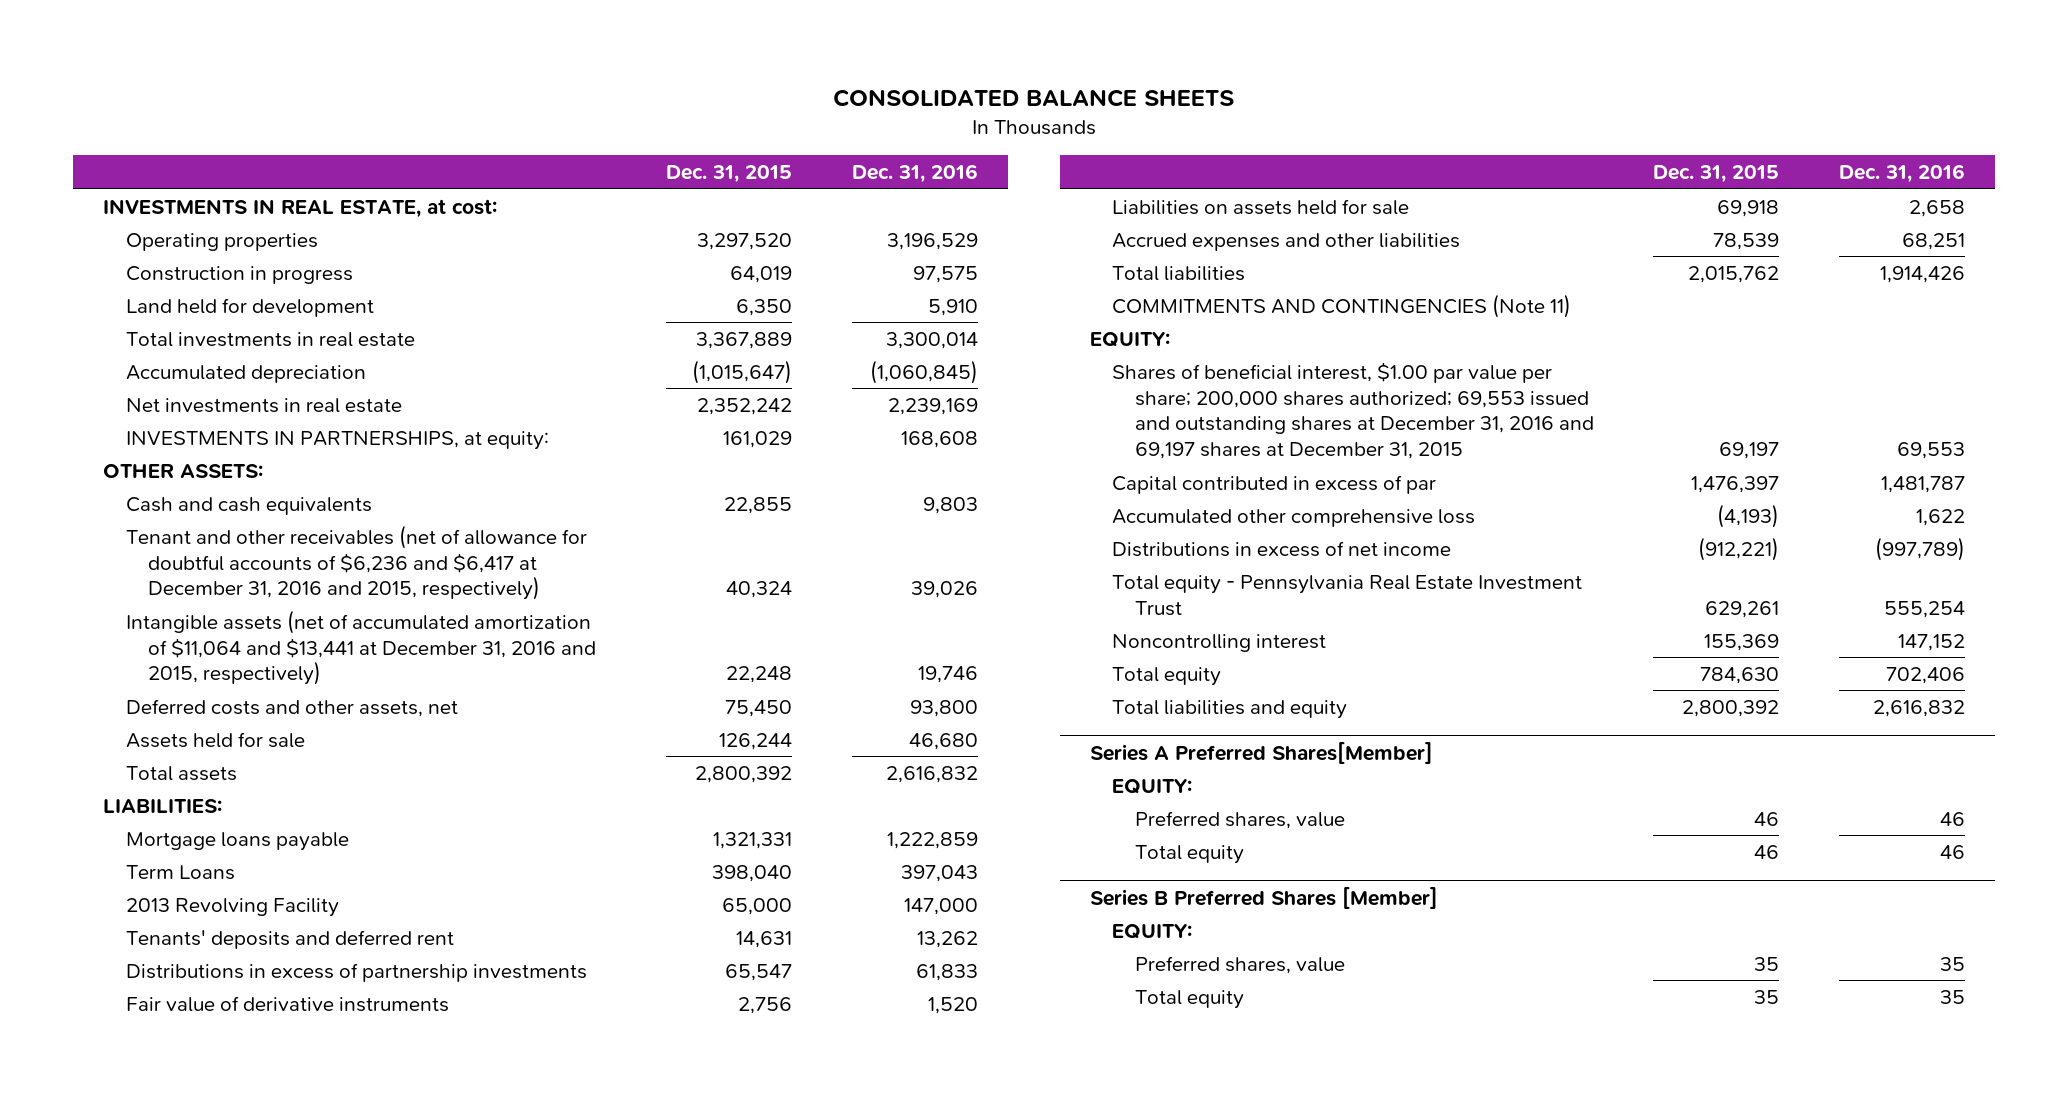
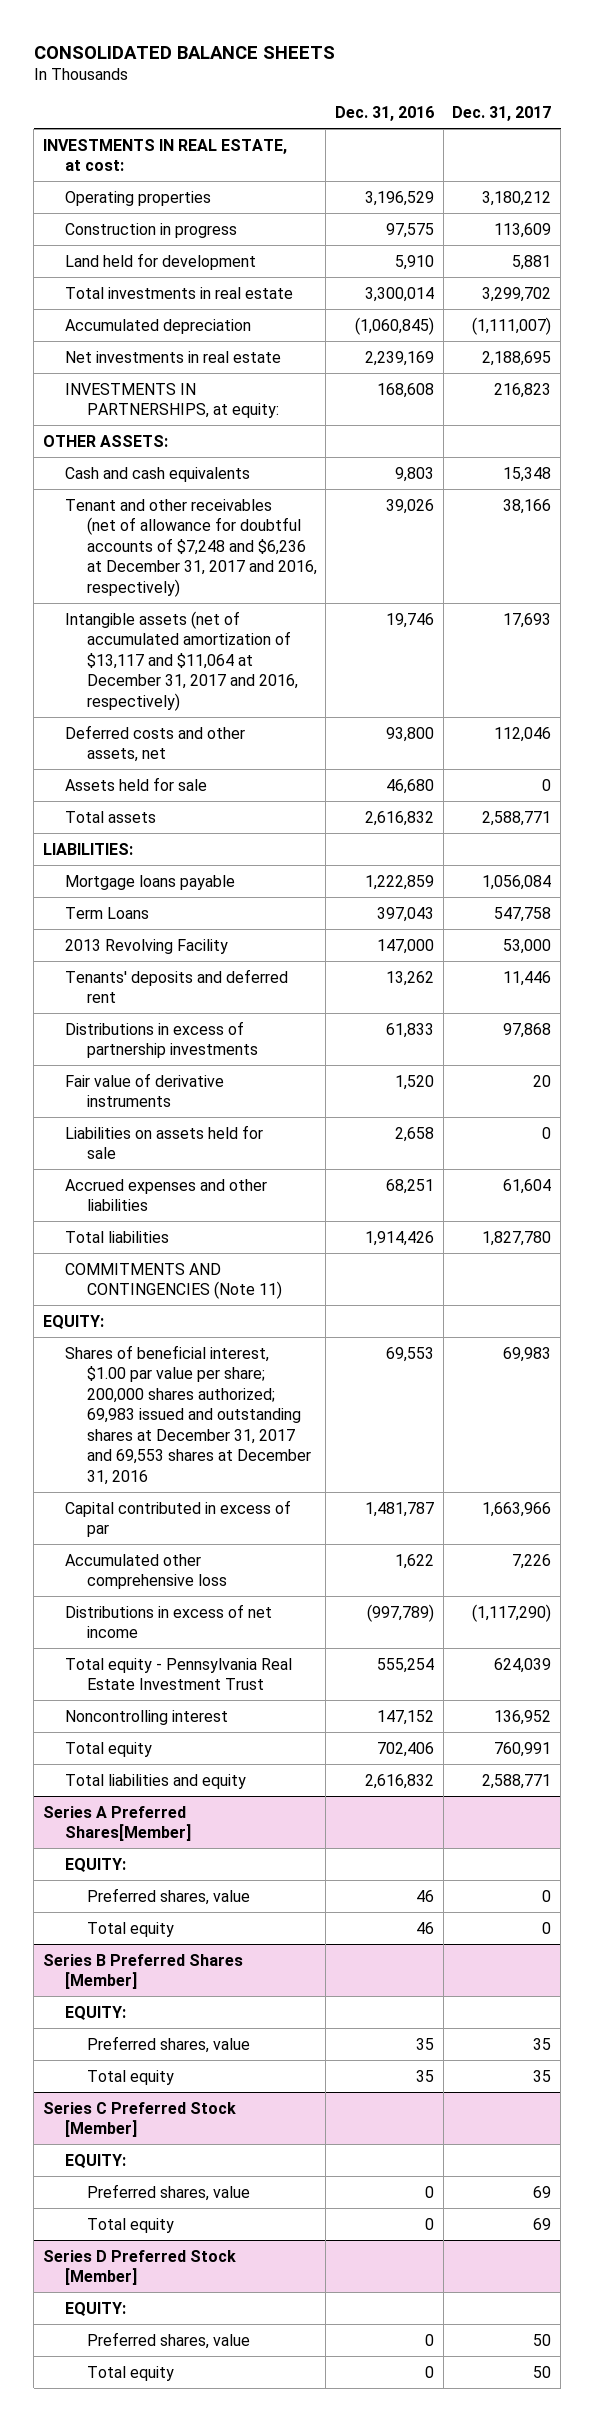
- | Dec. 31, 2015 | Dec. 31, 2016
+ | Dec. 31, 2016 | Dec. 31, 2017
- Tenant and other receivables (net of allowance for doubtful accounts of $6,236 and $6,417 at December 31, 2016 and 2015, respectively) | 40,324 | 39,026
- Intangible assets (net of accumulated amortization of $11,064 and $13,441 at December 31, 2016 and 2015, respectively) | 22,248 | 19,746
+ Tenant and other receivables (net of allowance for doubtful accounts of $7,248 and $6,236 at December 31, 2017 and 2016, respectively) | 39,026 | 38,166
+ Intangible assets (net of accumulated amortization of $13,117 and $11,064 at December 31, 2017 and 2016, respectively) | 19,746 | 17,693
- Shares of beneficial interest, $1.00 par value per share; 200,000 shares authorized; 69,553 issued and outstanding shares at December 31, 2016 and 69,197 shares at December 31, 2015 | 69,197 | 69,553
+ Shares of beneficial interest, $1.00 par value per share; 200,000 shares authorized; 69,983 issued and outstanding shares at December 31, 2017 and 69,553 shares at December 31, 2016 | 69,553 | 69,983
+ Series C Preferred Stock [Member]
+ EQUITY:
+ Preferred shares, value | 0 | 69
+ Total equity | 0 | 69
+ Series D Preferred Stock [Member]
+ EQUITY:
+ Preferred shares, value | 0 | 50
+ Total equity | 0 | 50

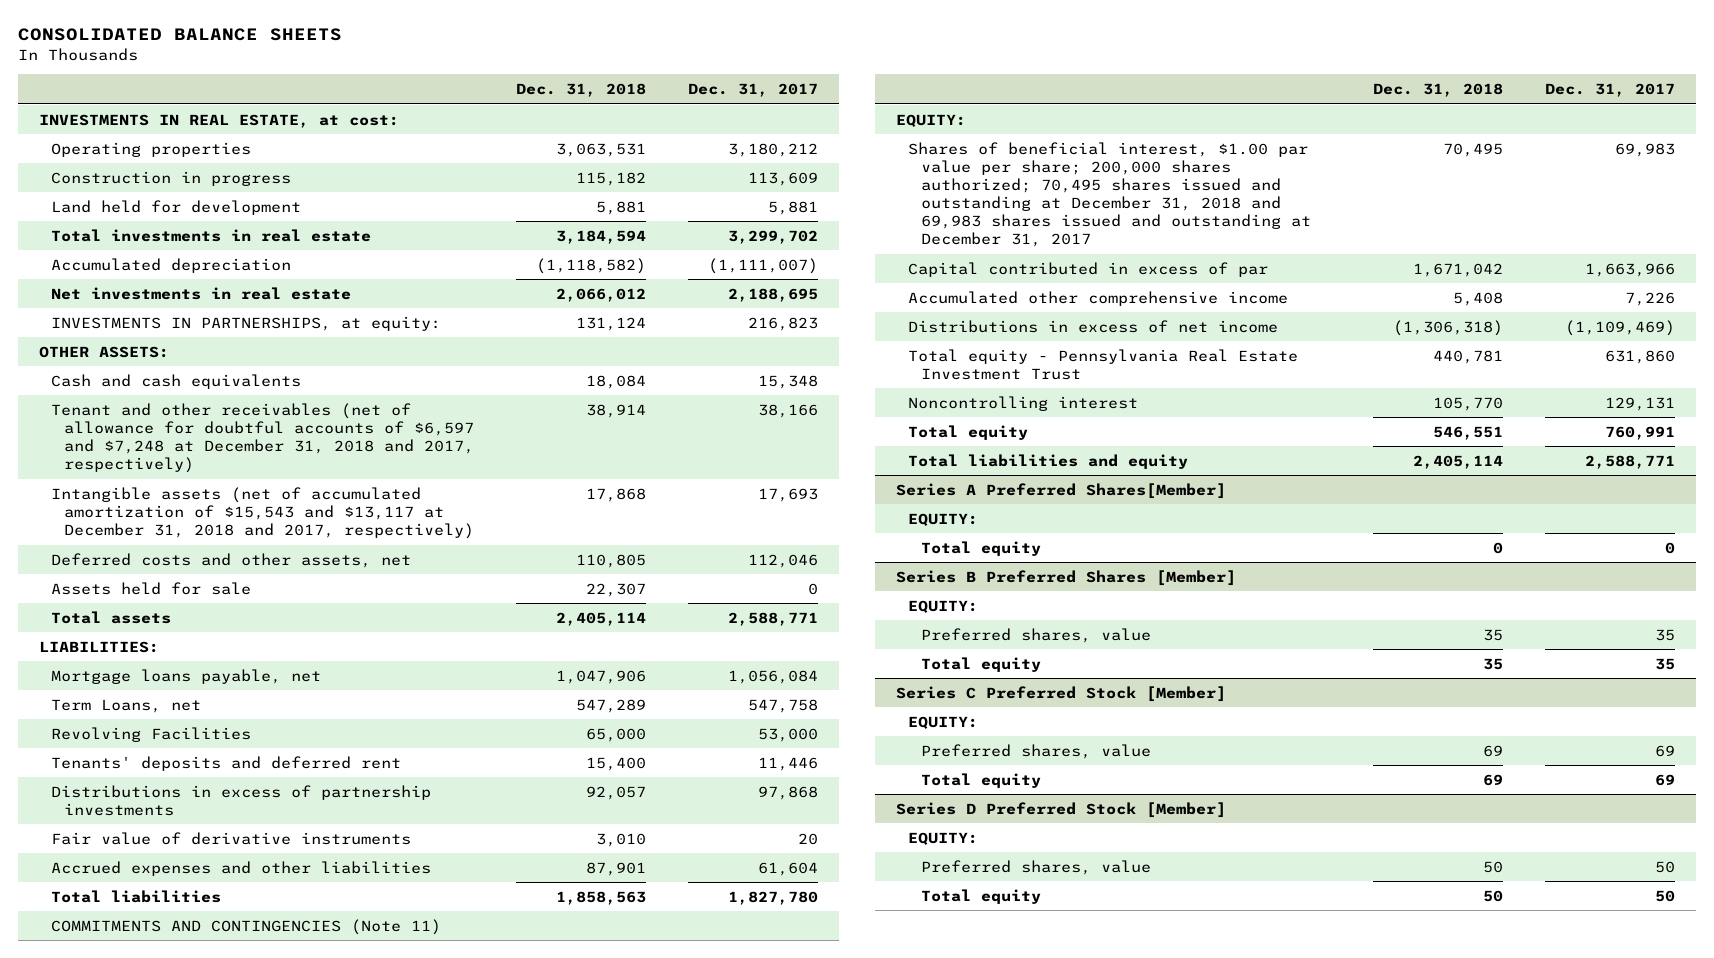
- | Dec. 31, 2016 | Dec. 31, 2017
+ | Dec. 31, 2018 | Dec. 31, 2017
- Tenant and other receivables (net of allowance for doubtful accounts of $7,248 and $6,236 at December 31, 2017 and 2016, respectively) | 39,026 | 38,166
- Intangible assets (net of accumulated amortization of $13,117 and $11,064 at December 31, 2017 and 2016, respectively) | 19,746 | 17,693
+ Tenant and other receivables (net of allowance for doubtful accounts of $6,597 and $7,248 at December 31, 2018 and 2017, respectively) | 38,914 | 38,166
+ Intangible assets (net of accumulated amortization of $15,543 and $13,117 at December 31, 2018 and 2017, respectively) | 17,868 | 17,693
- Mortgage loans payable | 1,222,859 | 1,056,084
- Term Loans | 397,043 | 547,758
- 2013 Revolving Facility | 147,000 | 53,000
+ Mortgage loans payable, net | 1,047,906 | 1,056,084
+ Term Loans, net | 547,289 | 547,758
+ Revolving Facilities | 65,000 | 53,000
- Liabilities on assets held for sale | 2,658 | 0
- Shares of beneficial interest, $1.00 par value per share; 200,000 shares authorized; 69,983 issued and outstanding shares at December 31, 2017 and 69,553 shares at December 31, 2016 | 69,553 | 69,983
+ Shares of beneficial interest, $1.00 par value per share; 200,000 shares authorized; 70,495 shares issued and outstanding at December 31, 2018 and 69,983 shares issued and outstanding at December 31, 2017 | 70,495 | 69,983
- Accumulated other comprehensive loss | 1,622 | 7,226
- Distributions in excess of net income | (997,789) | (1,117,290)
- Total equity - Pennsylvania Real Estate Investment Trust | 555,254 | 624,039
- Noncontrolling interest | 147,152 | 136,952
+ Accumulated other comprehensive income | 5,408 | 7,226
+ Distributions in excess of net income | (1,306,318) | (1,109,469)
+ Total equity - Pennsylvania Real Estate Investment Trust | 440,781 | 631,860
+ Noncontrolling interest | 105,770 | 129,131
@ Series A Preferred Shares[Member]
- Preferred shares, value | 46 | 0

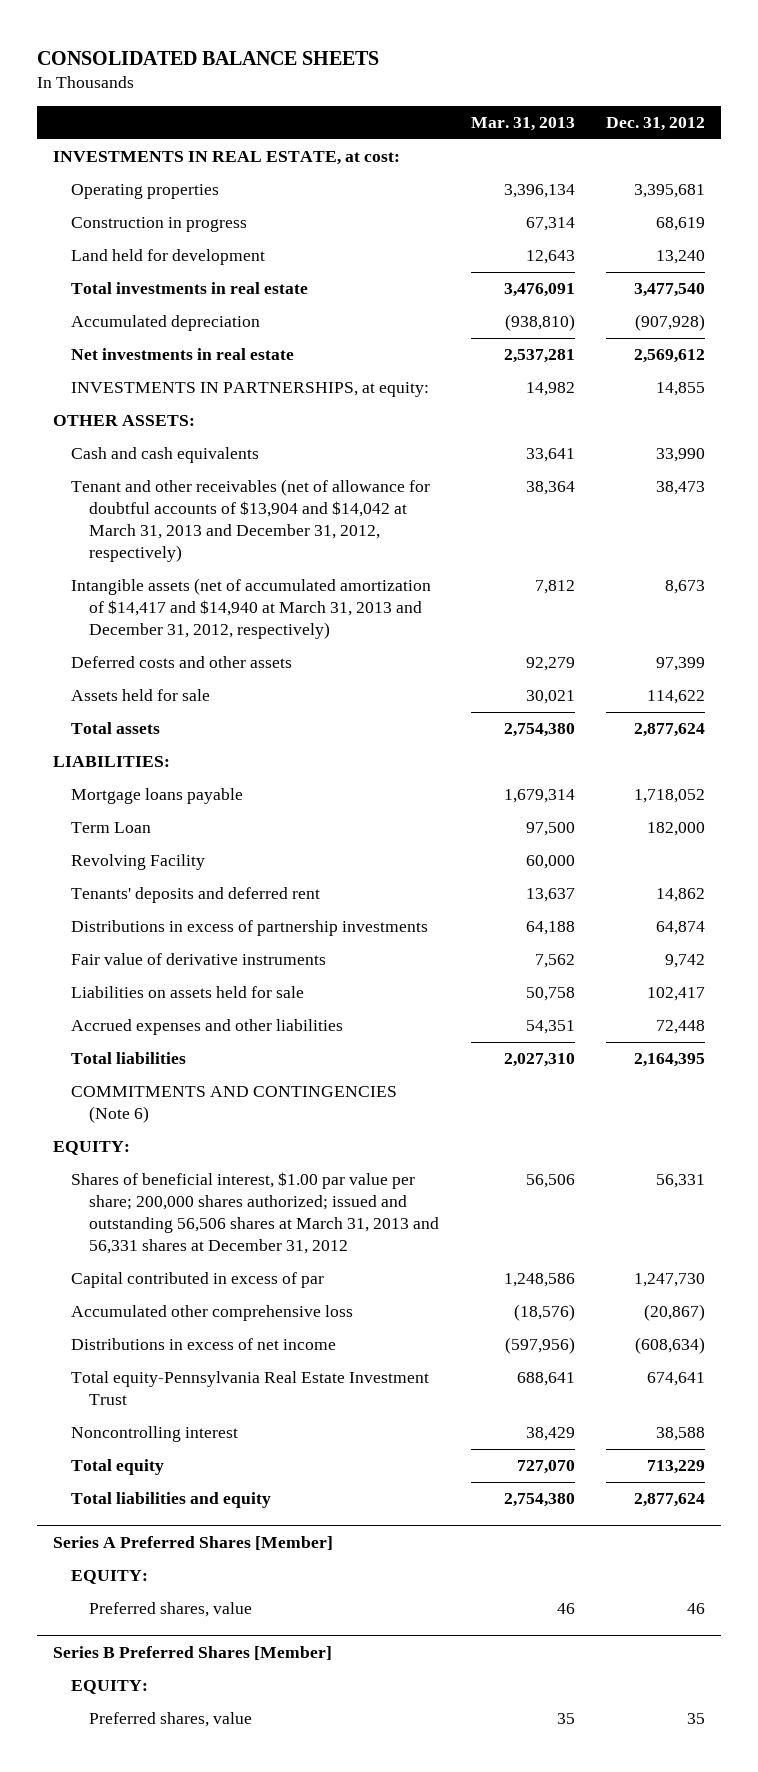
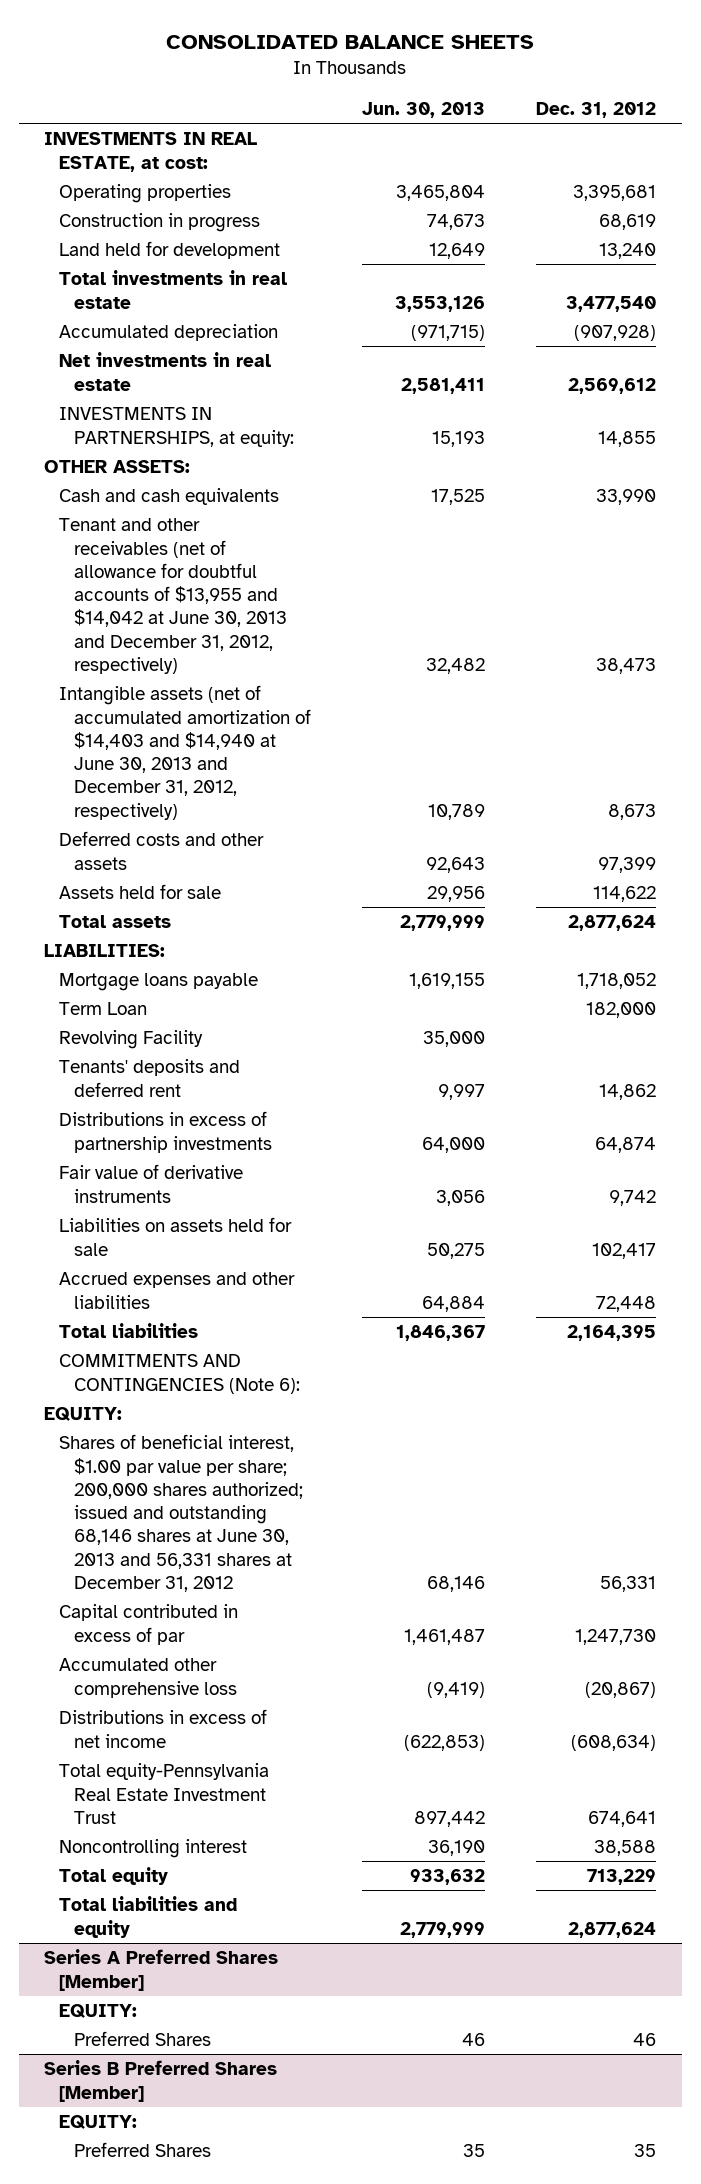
- | Mar. 31, 2013 | Dec. 31, 2012
+ | Jun. 30, 2013 | Dec. 31, 2012
- Tenant and other receivables (net of allowance for doubtful accounts of $13,904 and $14,042 at March 31, 2013 and December 31, 2012, respectively) | 38,364 | 38,473
- Intangible assets (net of accumulated amortization of $14,417 and $14,940 at March 31, 2013 and December 31, 2012, respectively) | 7,812 | 8,673
+ Tenant and other receivables (net of allowance for doubtful accounts of $13,955 and $14,042 at June 30, 2013 and December 31, 2012, respectively) | 32,482 | 38,473
+ Intangible assets (net of accumulated amortization of $14,403 and $14,940 at June 30, 2013 and December 31, 2012, respectively) | 10,789 | 8,673
- COMMITMENTS AND CONTINGENCIES (Note 6)
+ COMMITMENTS AND CONTINGENCIES (Note 6):
- Shares of beneficial interest, $1.00 par value per share; 200,000 shares authorized; issued and outstanding 56,506 shares at March 31, 2013 and 56,331 shares at December 31, 2012 | 56,506 | 56,331
+ Shares of beneficial interest, $1.00 par value per share; 200,000 shares authorized; issued and outstanding 68,146 shares at June 30, 2013 and 56,331 shares at December 31, 2012 | 68,146 | 56,331
@ Series A Preferred Shares [Member]
- Preferred shares, value | 46 | 46
+ Preferred Shares | 46 | 46
@ Series B Preferred Shares [Member]
- Preferred shares, value | 35 | 35
+ Preferred Shares | 35 | 35

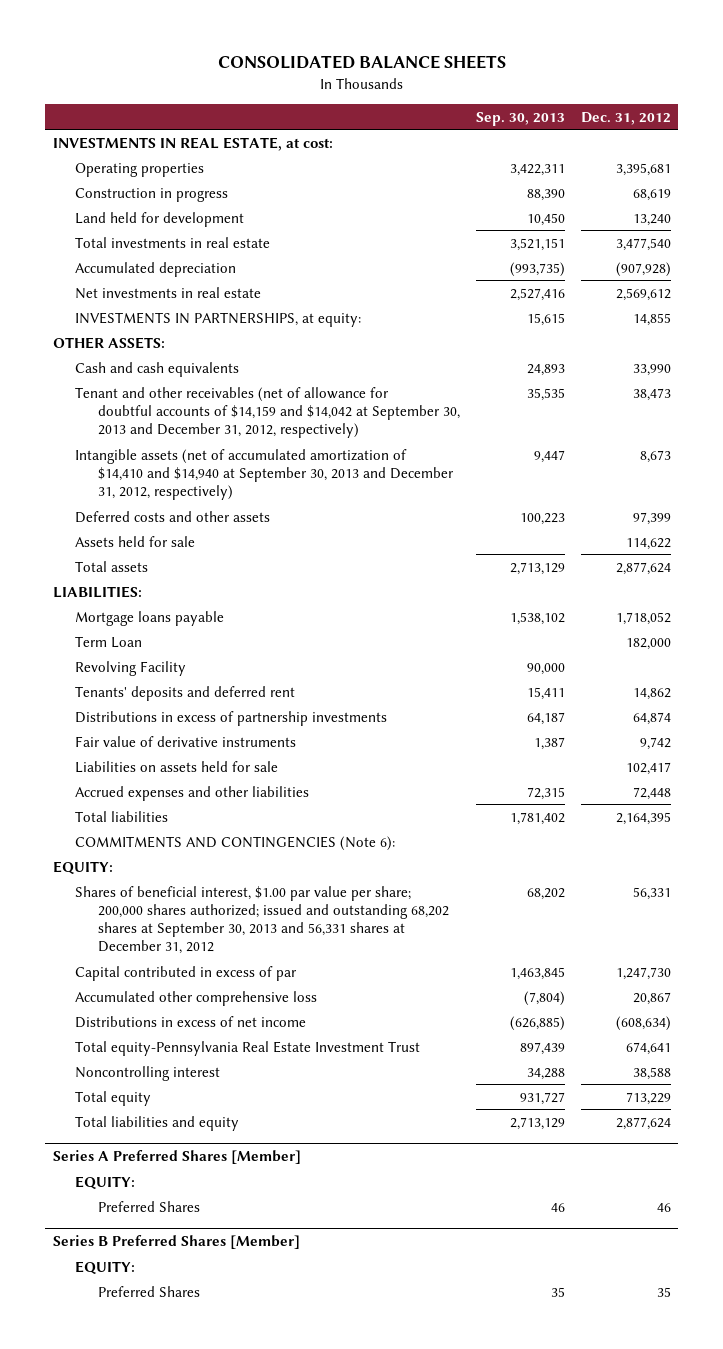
- | Jun. 30, 2013 | Dec. 31, 2012
+ | Sep. 30, 2013 | Dec. 31, 2012
- Tenant and other receivables (net of allowance for doubtful accounts of $13,955 and $14,042 at June 30, 2013 and December 31, 2012, respectively) | 32,482 | 38,473
- Intangible assets (net of accumulated amortization of $14,403 and $14,940 at June 30, 2013 and December 31, 2012, respectively) | 10,789 | 8,673
+ Tenant and other receivables (net of allowance for doubtful accounts of $14,159 and $14,042 at September 30, 2013 and December 31, 2012, respectively) | 35,535 | 38,473
+ Intangible assets (net of accumulated amortization of $14,410 and $14,940 at September 30, 2013 and December 31, 2012, respectively) | 9,447 | 8,673
- Shares of beneficial interest, $1.00 par value per share; 200,000 shares authorized; issued and outstanding 68,146 shares at June 30, 2013 and 56,331 shares at December 31, 2012 | 68,146 | 56,331
+ Shares of beneficial interest, $1.00 par value per share; 200,000 shares authorized; issued and outstanding 68,202 shares at September 30, 2013 and 56,331 shares at December 31, 2012 | 68,202 | 56,331
- Accumulated other comprehensive loss | (9,419) | (20,867)
+ Accumulated other comprehensive loss | (7,804) | 20,867

